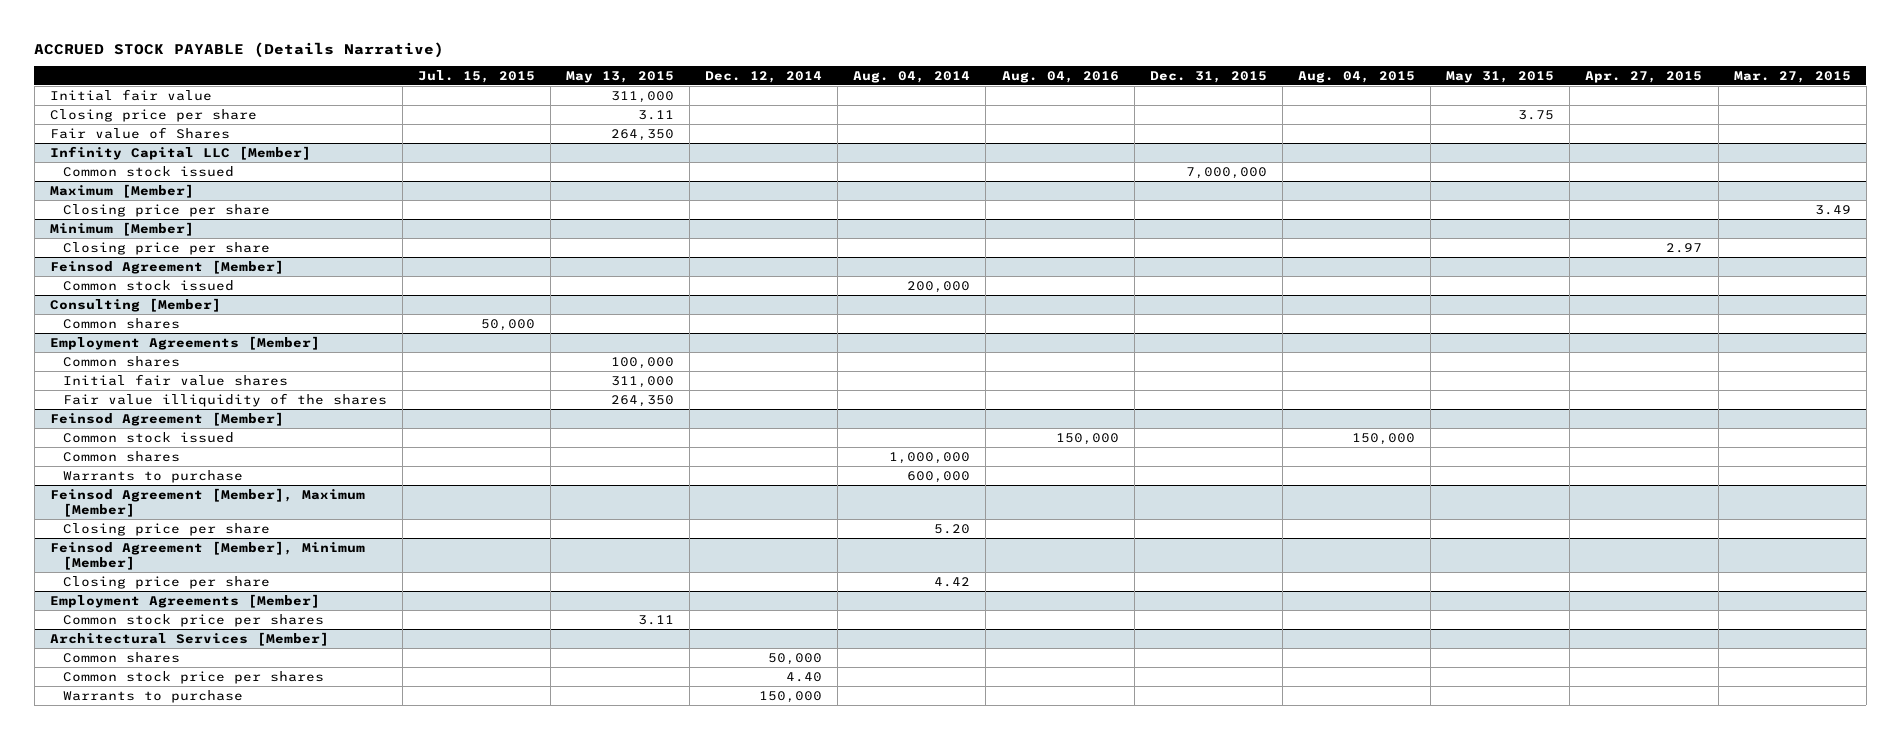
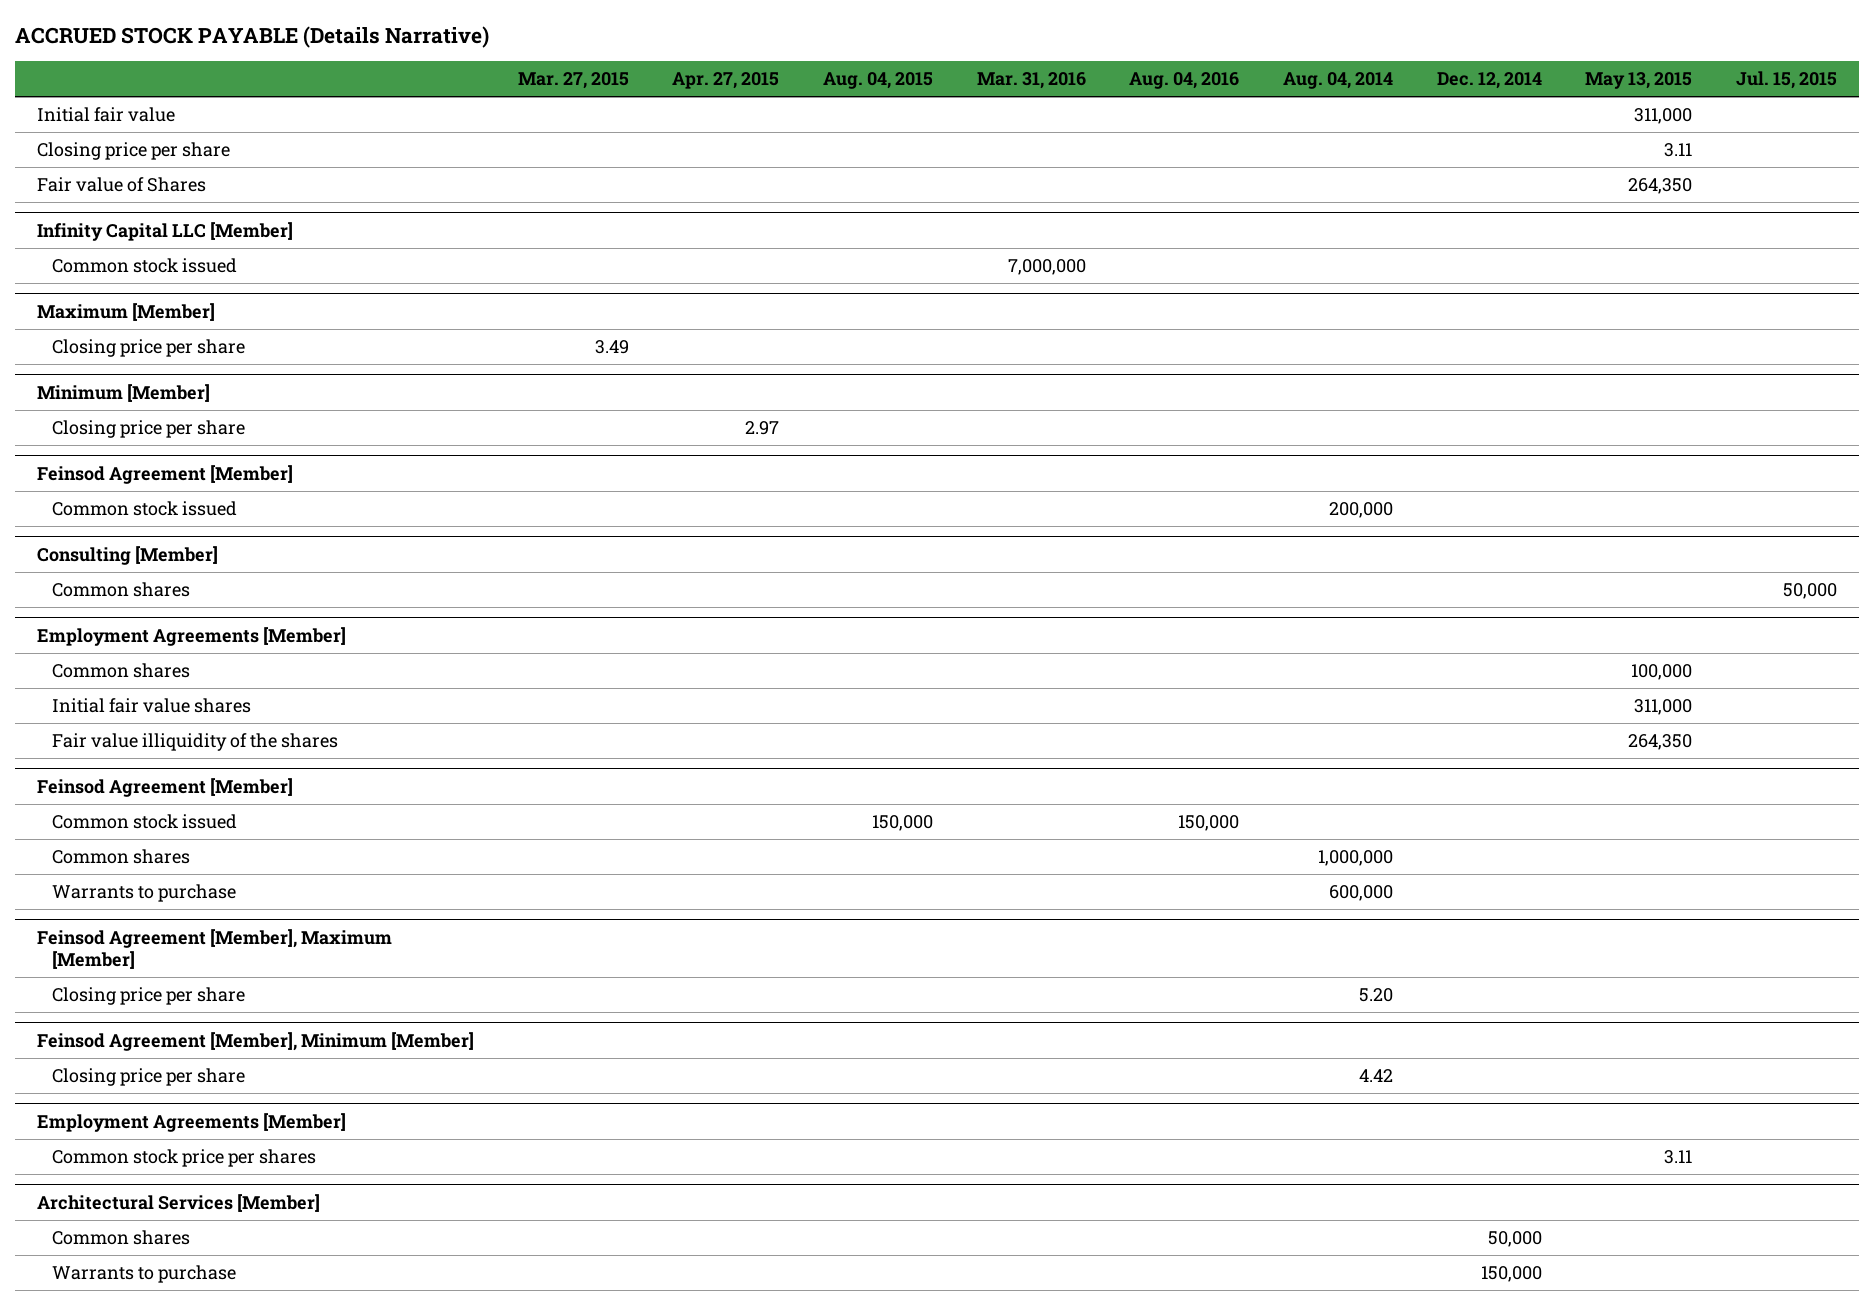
- | Jul. 15, 2015 | May 13, 2015 | Dec. 12, 2014 | Aug. 04, 2014 | Aug. 04, 2016 | Dec. 31, 2015 | Aug. 04, 2015 | May 31, 2015 | Apr. 27, 2015 | Mar. 27, 2015
+ | Mar. 27, 2015 | Apr. 27, 2015 | Aug. 04, 2015 | Mar. 31, 2016 | Aug. 04, 2016 | Aug. 04, 2014 | Dec. 12, 2014 | May 13, 2015 | Jul. 15, 2015
@ Architectural Services [Member]
- Common stock price per shares | | | 4.40 | | | | | | |

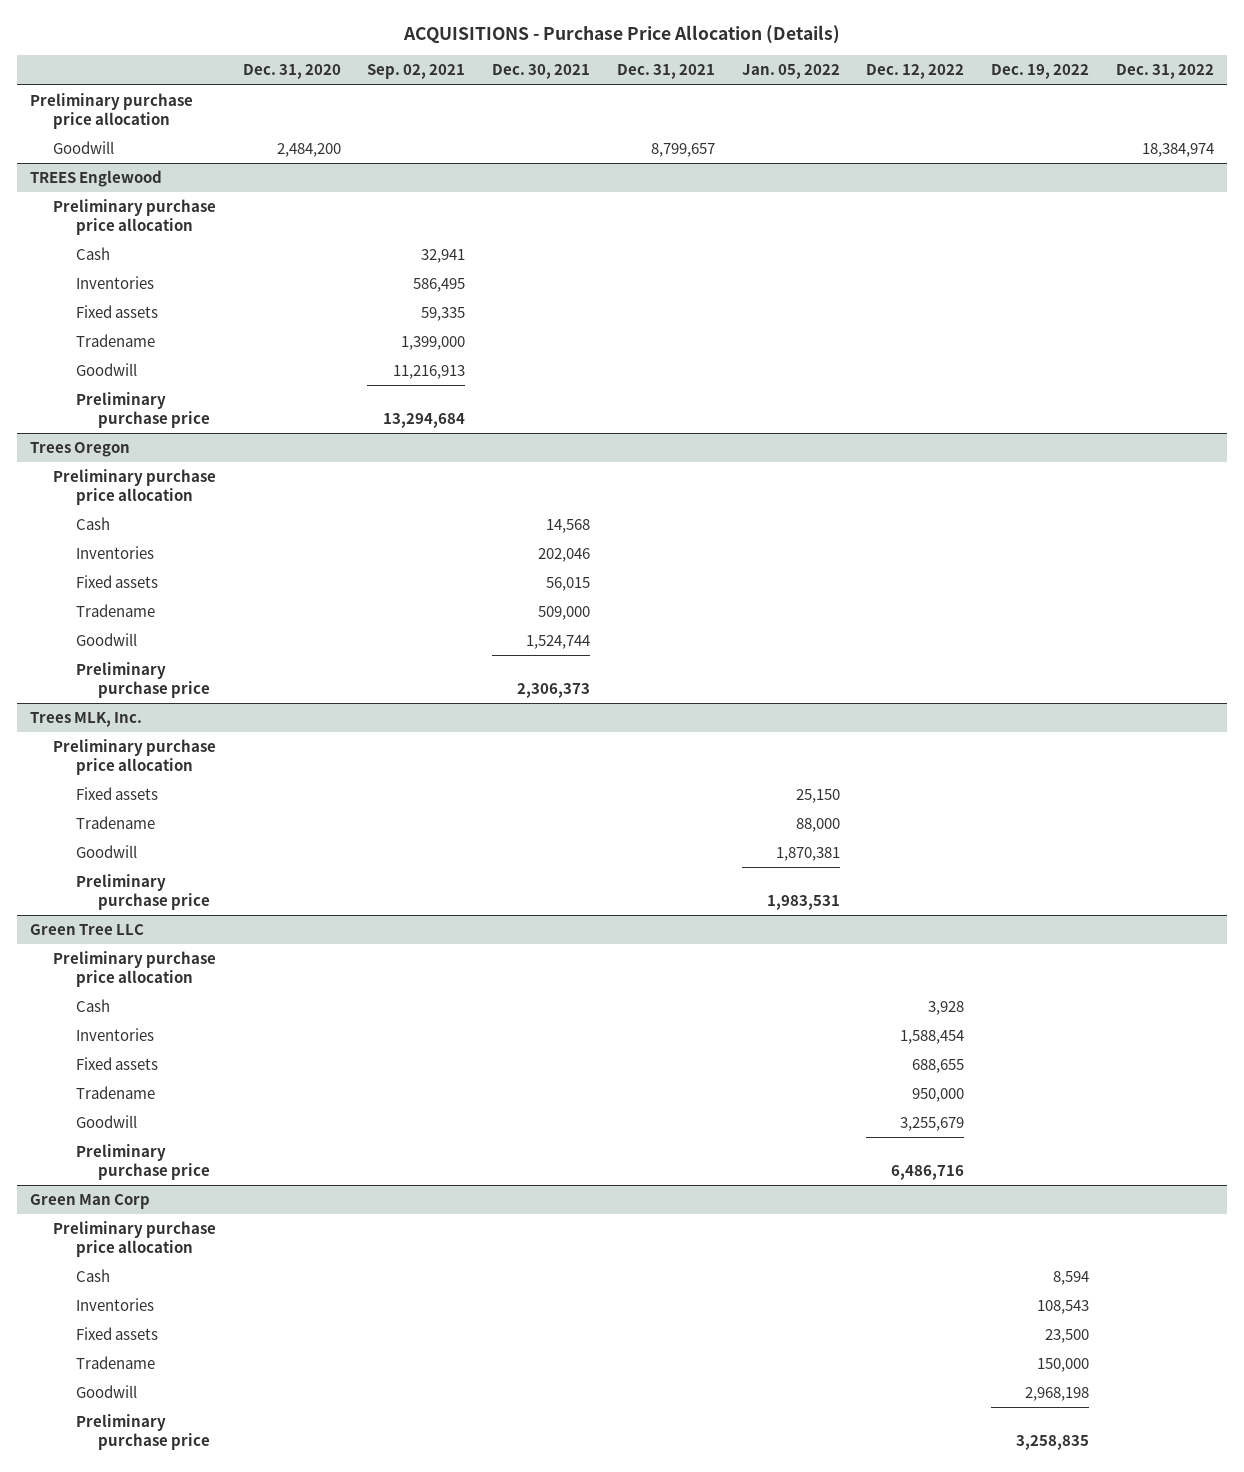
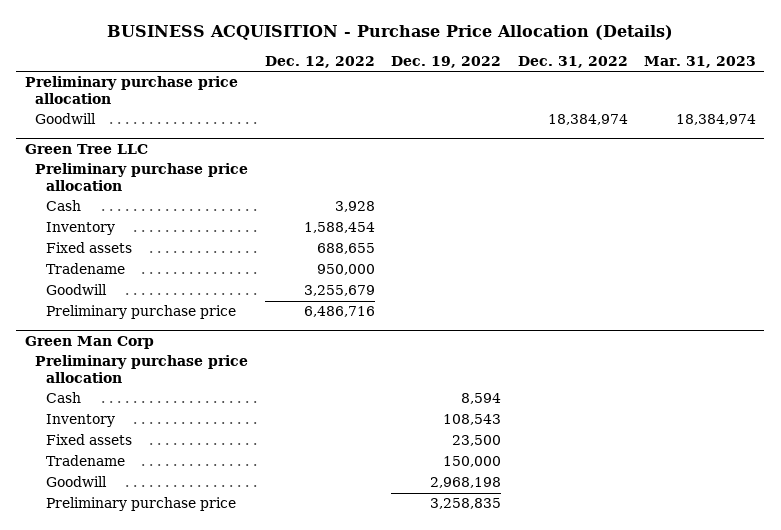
- ACQUISITIONS - Purchase Price Allocation (Details)
+ BUSINESS ACQUISITION - Purchase Price Allocation (Details)
- | Dec. 31, 2020 | Sep. 02, 2021 | Dec. 30, 2021 | Dec. 31, 2021 | Jan. 05, 2022 | Dec. 12, 2022 | Dec. 19, 2022 | Dec. 31, 2022
+ | Dec. 12, 2022 | Dec. 19, 2022 | Dec. 31, 2022 | Mar. 31, 2023
- TREES Englewood
- Preliminary purchase price allocation
- Cash | | 32,941 | | | | | |
- Inventories | | 586,495 | | | | | |
- Fixed assets | | 59,335 | | | | | |
- Tradename | | 1,399,000 | | | | | |
- Goodwill | | 11,216,913 | | | | | |
- Preliminary purchase price | | 13,294,684 | | | | | |
- Trees Oregon
- Preliminary purchase price allocation
- Cash | | | 14,568 | | | | |
- Inventories | | | 202,046 | | | | |
- Fixed assets | | | 56,015 | | | | |
- Tradename | | | 509,000 | | | | |
- Goodwill | | | 1,524,744 | | | | |
- Preliminary purchase price | | | 2,306,373 | | | | |
- Trees MLK, Inc.
- Preliminary purchase price allocation
- Fixed assets | | | | | 25,150 | | |
- Tradename | | | | | 88,000 | | |
- Goodwill | | | | | 1,870,381 | | |
- Preliminary purchase price | | | | | 1,983,531 | | |
@ Green Tree LLC
- Inventories | | | | | | 1,588,454 | |
+ Inventory | 1,588,454 | | |
@ Green Man Corp
- Inventories | | | | | | | 108,543 |
+ Inventory | | 108,543 | |

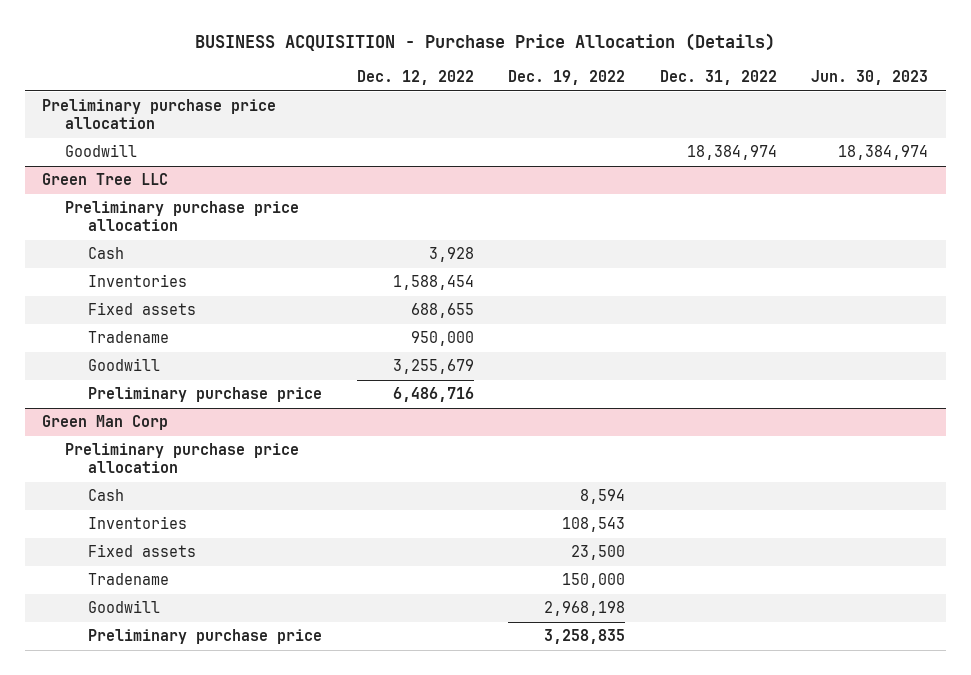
- | Dec. 12, 2022 | Dec. 19, 2022 | Dec. 31, 2022 | Mar. 31, 2023
+ | Dec. 12, 2022 | Dec. 19, 2022 | Dec. 31, 2022 | Jun. 30, 2023
@ Green Tree LLC
- Inventory | 1,588,454 | | |
+ Inventories | 1,588,454 | | |
@ Green Man Corp
- Inventory | | 108,543 | |
+ Inventories | | 108,543 | |

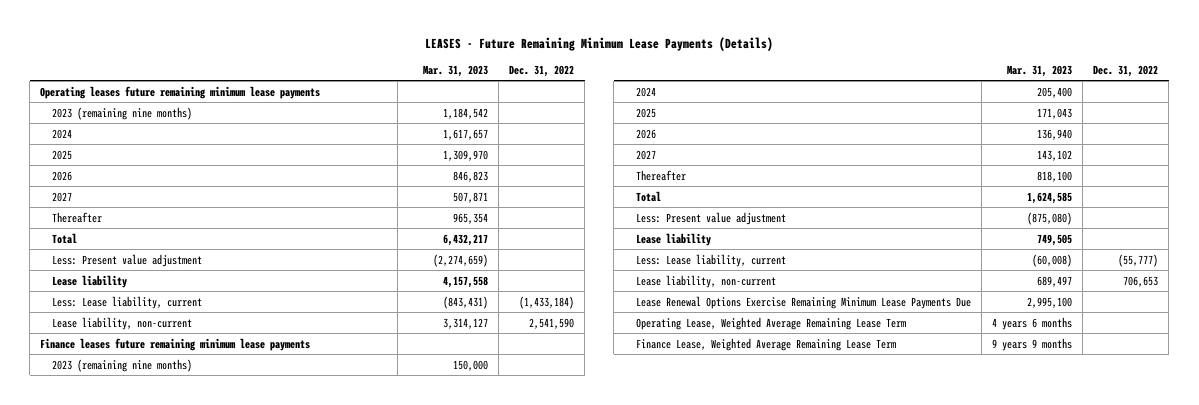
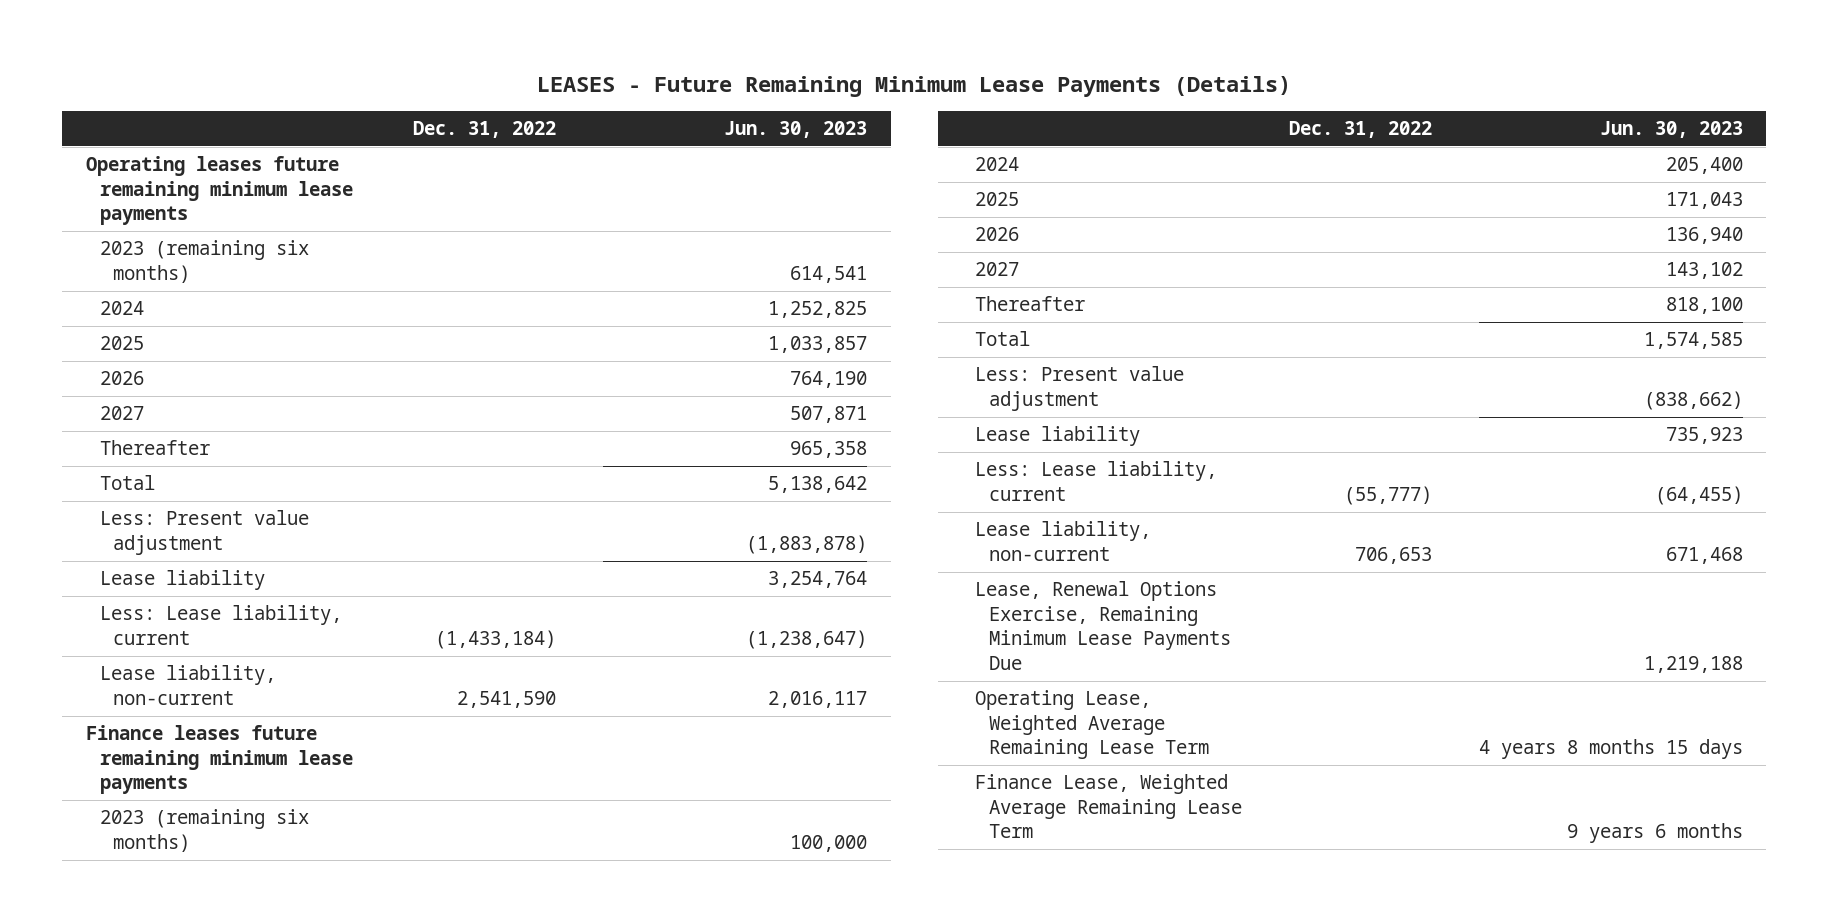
- | Mar. 31, 2023 | Dec. 31, 2022
+ | Dec. 31, 2022 | Jun. 30, 2023
- 2023 (remaining nine months) | 1,184,542 |
+ 2023 (remaining six months) | | 614,541
- 2023 (remaining nine months) | 150,000 |
+ 2023 (remaining six months) | | 100,000
- Lease Renewal Options Exercise Remaining Minimum Lease Payments Due | 2,995,100 |
+ Lease, Renewal Options Exercise, Remaining Minimum Lease Payments Due | | 1,219,188

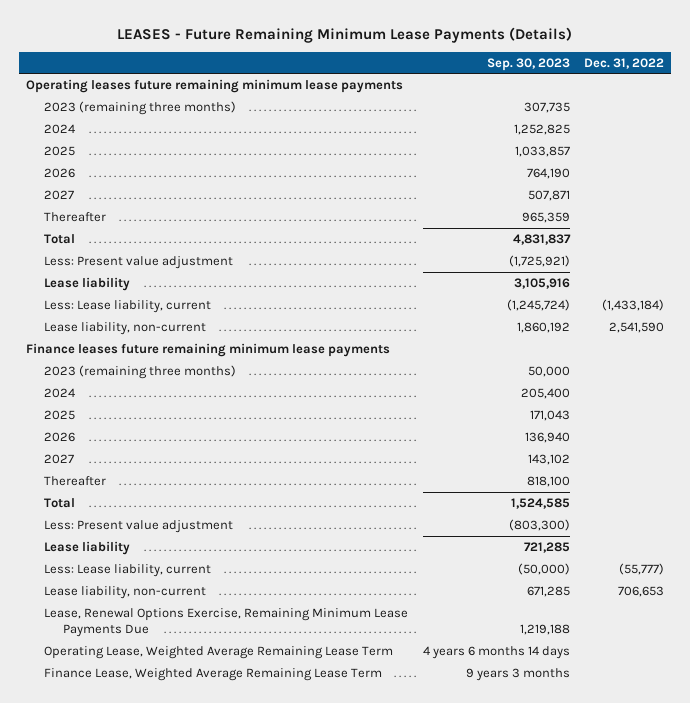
- | Dec. 31, 2022 | Jun. 30, 2023
+ | Sep. 30, 2023 | Dec. 31, 2022
- 2023 (remaining six months) | | 614,541
+ 2023 (remaining three months) | 307,735 |
- 2023 (remaining six months) | | 100,000
+ 2023 (remaining three months) | 50,000 |

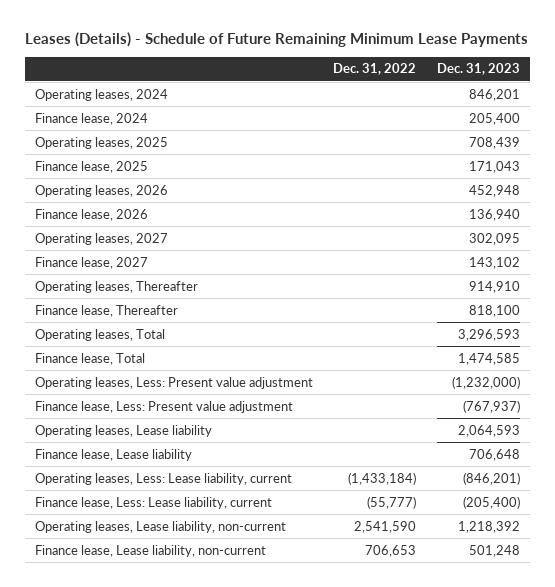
- LEASES - Future Remaining Minimum Lease Payments (Details)
+ Leases (Details) - Schedule of Future Remaining Minimum Lease Payments
- | Sep. 30, 2023 | Dec. 31, 2022
+ | Dec. 31, 2022 | Dec. 31, 2023
- Operating leases future remaining minimum lease payments
- 2023 (remaining three months) | 307,735 |
- 2024 | 1,252,825 |
- 2025 | 1,033,857 |
- 2026 | 764,190 |
- 2027 | 507,871 |
- Thereafter | 965,359 |
- Total | 4,831,837 |
- Less: Present value adjustment | (1,725,921) |
- Lease liability | 3,105,916 |
- Less: Lease liability, current | (1,245,724) | (1,433,184)
- Lease liability, non-current | 1,860,192 | 2,541,590
- Finance leases future remaining minimum lease payments
- 2023 (remaining three months) | 50,000 |
- 2024 | 205,400 |
- 2025 | 171,043 |
- 2026 | 136,940 |
- 2027 | 143,102 |
- Thereafter | 818,100 |
- Total | 1,524,585 |
- Less: Present value adjustment | (803,300) |
- Lease liability | 721,285 |
- Less: Lease liability, current | (50,000) | (55,777)
- Lease liability, non-current | 671,285 | 706,653
- Lease, Renewal Options Exercise, Remaining Minimum Lease Payments Due | 1,219,188 |
- Operating Lease, Weighted Average Remaining Lease Term | 4 years 6 months 14 days |
- Finance Lease, Weighted Average Remaining Lease Term | 9 years 3 months |
+ Operating leases, 2024 | | 846,201
+ Finance lease, 2024 | | 205,400
+ Operating leases, 2025 | | 708,439
+ Finance lease, 2025 | | 171,043
+ Operating leases, 2026 | | 452,948
+ Finance lease, 2026 | | 136,940
+ Operating leases, 2027 | | 302,095
+ Finance lease, 2027 | | 143,102
+ Operating leases, Thereafter | | 914,910
+ Finance lease, Thereafter | | 818,100
+ Operating leases, Total | | 3,296,593
+ Finance lease, Total | | 1,474,585
+ Operating leases, Less: Present value adjustment | | (1,232,000)
+ Finance lease, Less: Present value adjustment | | (767,937)
+ Operating leases, Lease liability | | 2,064,593
+ Finance lease, Lease liability | | 706,648
+ Operating leases, Less: Lease liability, current | (1,433,184) | (846,201)
+ Finance lease, Less: Lease liability, current | (55,777) | (205,400)
+ Operating leases, Lease liability, non-current | 2,541,590 | 1,218,392
+ Finance lease, Lease liability, non-current | 706,653 | 501,248

